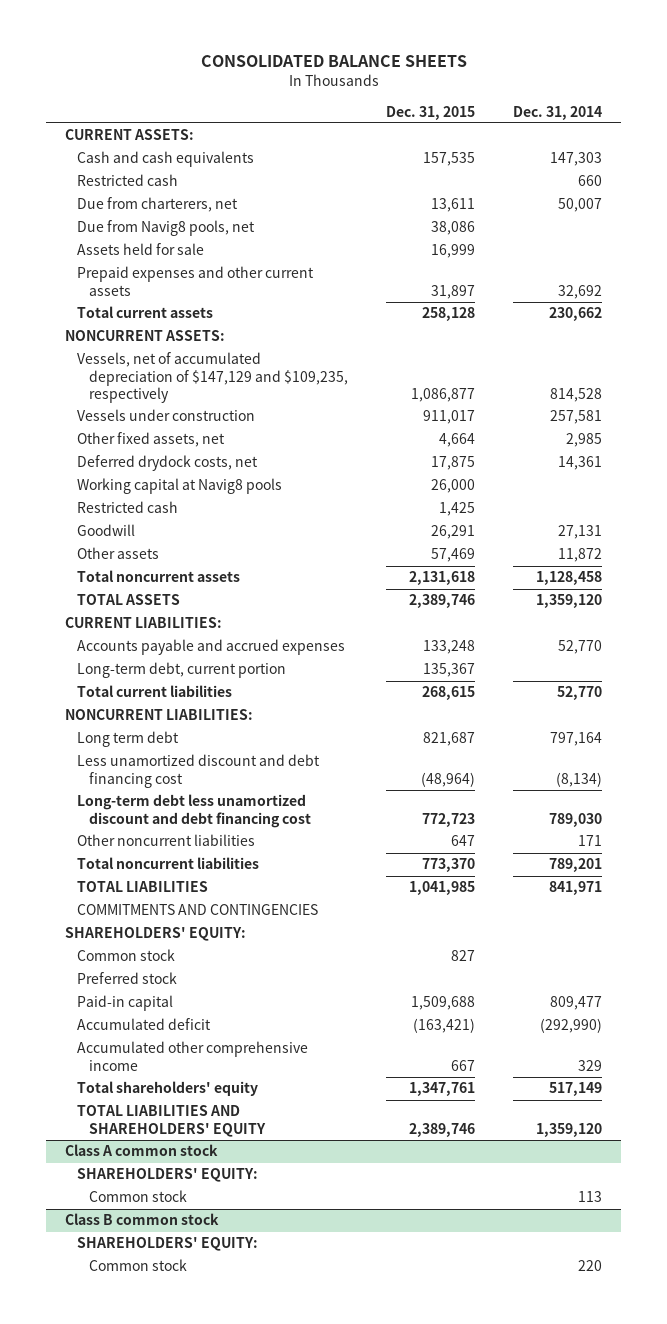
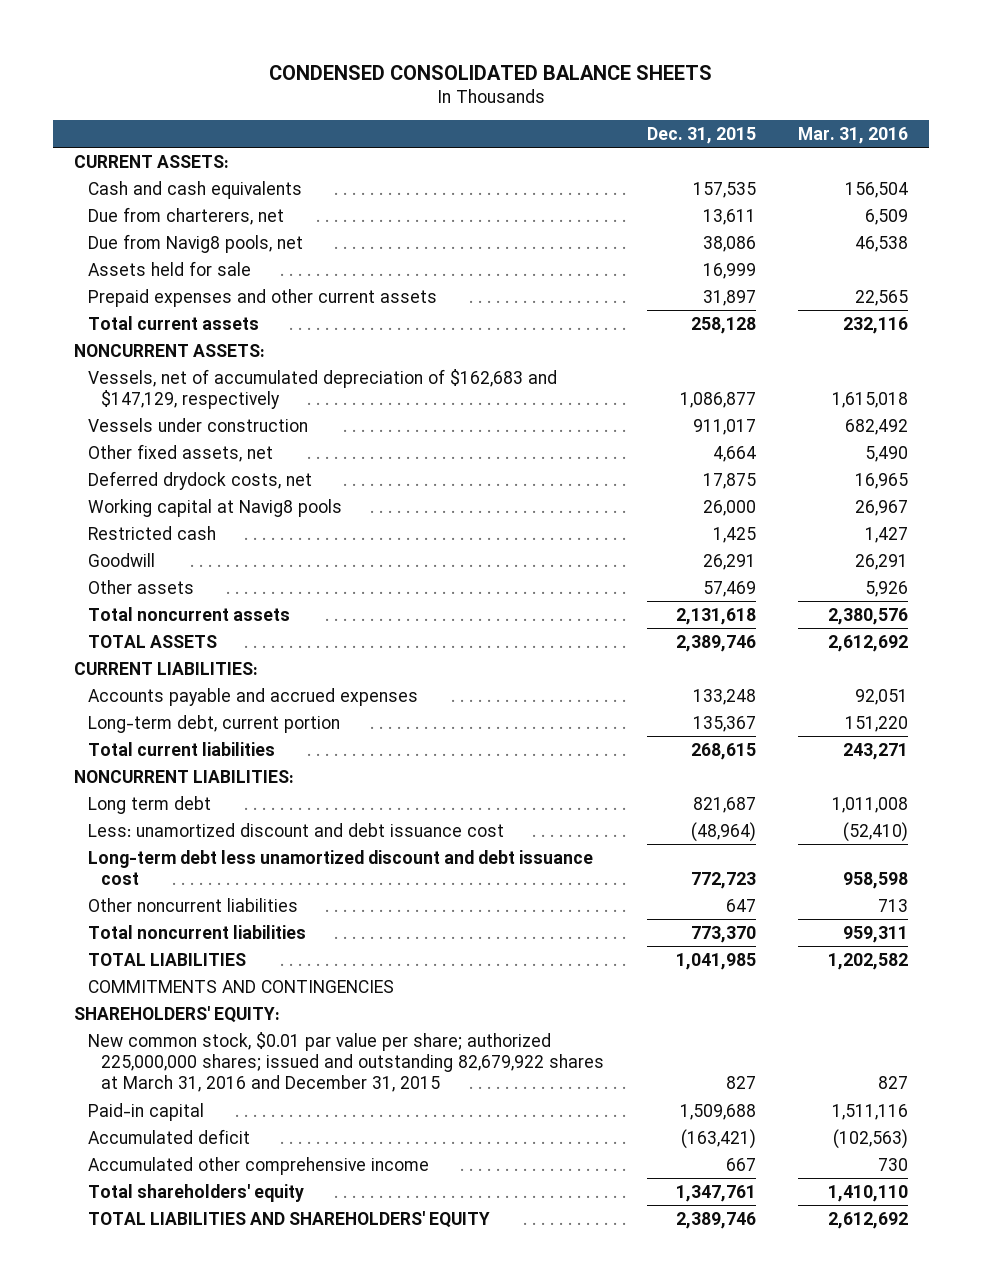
- CONSOLIDATED BALANCE SHEETS
+ CONDENSED CONSOLIDATED BALANCE SHEETS
- | Dec. 31, 2015 | Dec. 31, 2014
+ | Dec. 31, 2015 | Mar. 31, 2016
- Restricted cash | | 660
- Vessels, net of accumulated depreciation of $147,129 and $109,235, respectively | 1,086,877 | 814,528
+ Vessels, net of accumulated depreciation of $162,683 and $147,129, respectively | 1,086,877 | 1,615,018
- Less unamortized discount and debt financing cost | (48,964) | (8,134)
- Long-term debt less unamortized discount and debt financing cost | 772,723 | 789,030
+ Less: unamortized discount and debt issuance cost | (48,964) | (52,410)
+ Long-term debt less unamortized discount and debt issuance cost | 772,723 | 958,598
- Common stock | 827 |
- Preferred stock
+ New common stock, $0.01 par value per share; authorized 225,000,000 shares; issued and outstanding 82,679,922 shares at March 31, 2016 and December 31, 2015 | 827 | 827
- Class A common stock
- SHAREHOLDERS' EQUITY:
- Common stock | | 113
- Class B common stock
- SHAREHOLDERS' EQUITY:
- Common stock | | 220

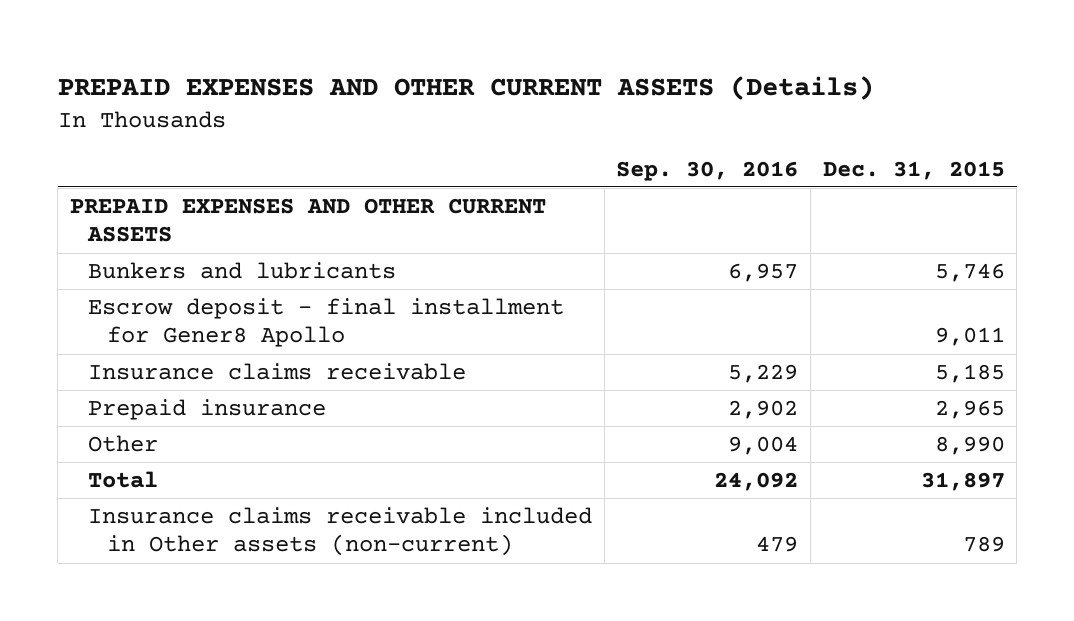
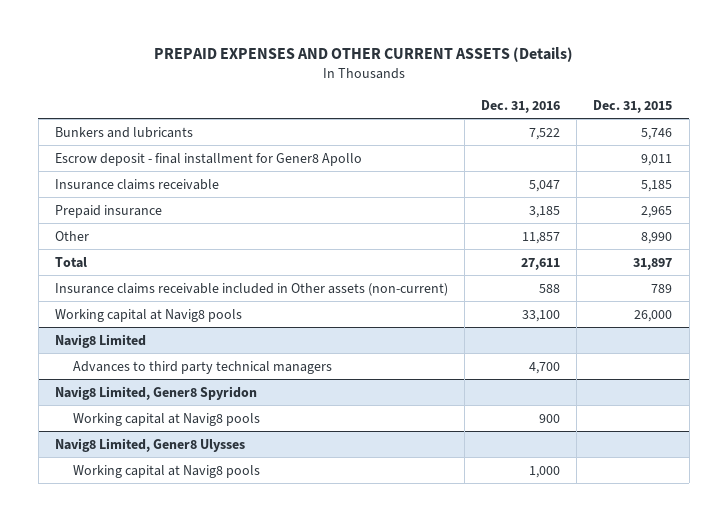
- | Sep. 30, 2016 | Dec. 31, 2015
+ | Dec. 31, 2016 | Dec. 31, 2015
- PREPAID EXPENSES AND OTHER CURRENT ASSETS
+ Working capital at Navig8 pools | 33,100 | 26,000
+ Navig8 Limited
+ Advances to third party technical managers | 4,700 |
+ Navig8 Limited, Gener8 Spyridon
+ Working capital at Navig8 pools | 900 |
+ Navig8 Limited, Gener8 Ulysses
+ Working capital at Navig8 pools | 1,000 |

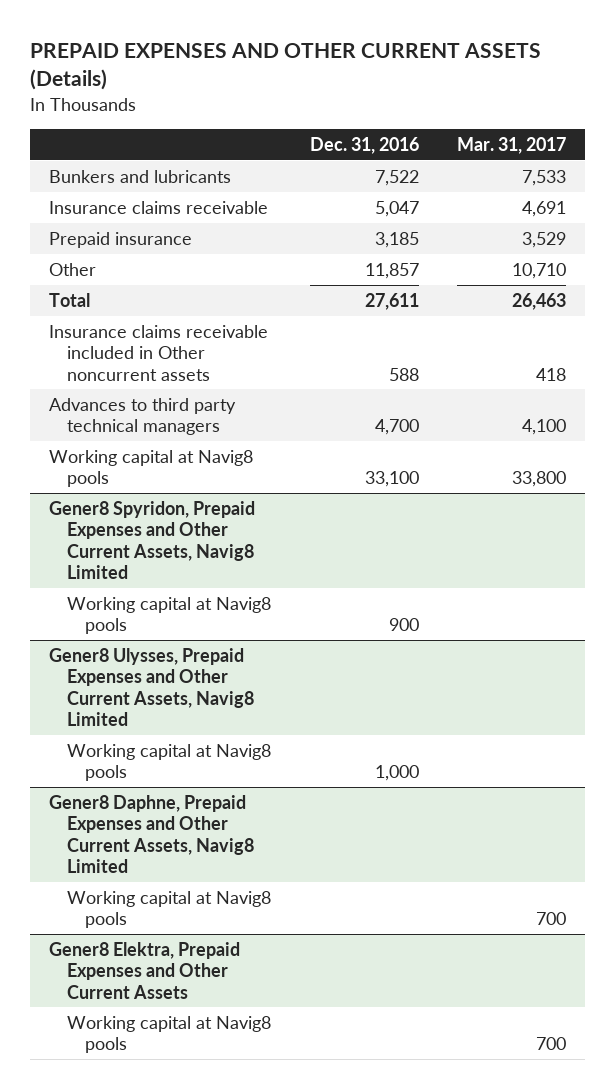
- | Dec. 31, 2016 | Dec. 31, 2015
+ | Dec. 31, 2016 | Mar. 31, 2017
- Escrow deposit - final installment for Gener8 Apollo | | 9,011
- Insurance claims receivable included in Other assets (non-current) | 588 | 789
- Navig8 Limited
+ Insurance claims receivable included in Other noncurrent assets | 588 | 418
- Navig8 Limited, Gener8 Spyridon
moved down: Working capital at Navig8 pools | 33,100 | 33,800
+ Gener8 Spyridon, Prepaid Expenses and Other Current Assets, Navig8 Limited
- Navig8 Limited, Gener8 Ulysses
+ Gener8 Ulysses, Prepaid Expenses and Other Current Assets, Navig8 Limited
+ Gener8 Daphne, Prepaid Expenses and Other Current Assets, Navig8 Limited
+ Working capital at Navig8 pools | | 700
+ Gener8 Elektra, Prepaid Expenses and Other Current Assets
+ Working capital at Navig8 pools | | 700

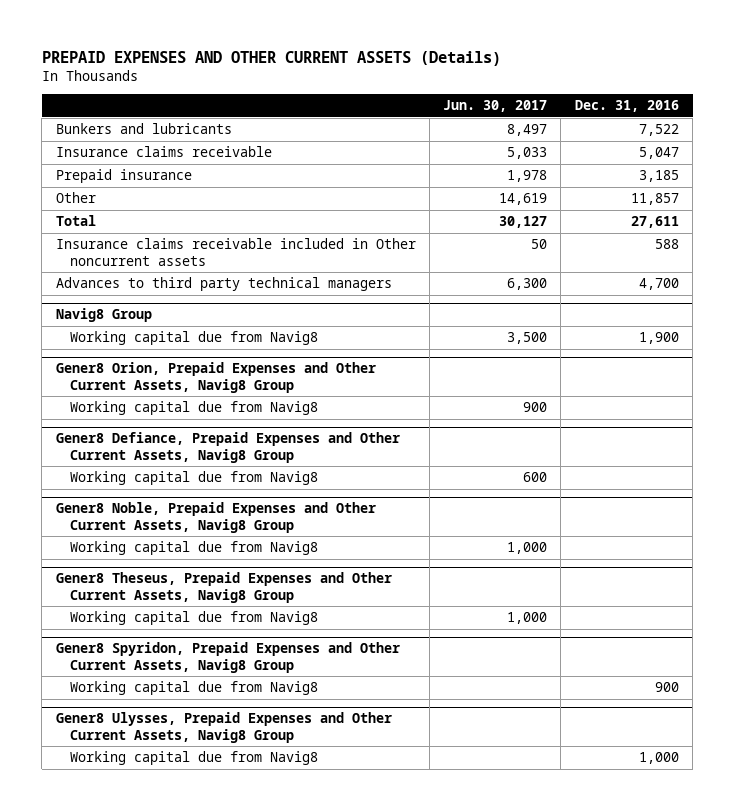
- | Dec. 31, 2016 | Mar. 31, 2017
+ | Jun. 30, 2017 | Dec. 31, 2016
- Working capital at Navig8 pools | 33,100 | 33,800
- Gener8 Spyridon, Prepaid Expenses and Other Current Assets, Navig8 Limited
- Working capital at Navig8 pools | 900 |
- Gener8 Ulysses, Prepaid Expenses and Other Current Assets, Navig8 Limited
- Working capital at Navig8 pools | 1,000 |
- Gener8 Daphne, Prepaid Expenses and Other Current Assets, Navig8 Limited
- Working capital at Navig8 pools | | 700
- Gener8 Elektra, Prepaid Expenses and Other Current Assets
- Working capital at Navig8 pools | | 700
+ Navig8 Group
+ Working capital due from Navig8 | 3,500 | 1,900
+ Gener8 Orion, Prepaid Expenses and Other Current Assets, Navig8 Group
+ Working capital due from Navig8 | 900 |
+ Gener8 Defiance, Prepaid Expenses and Other Current Assets, Navig8 Group
+ Working capital due from Navig8 | 600 |
+ Gener8 Noble, Prepaid Expenses and Other Current Assets, Navig8 Group
+ Working capital due from Navig8 | 1,000 |
+ Gener8 Theseus, Prepaid Expenses and Other Current Assets, Navig8 Group
+ Working capital due from Navig8 | 1,000 |
+ Gener8 Spyridon, Prepaid Expenses and Other Current Assets, Navig8 Group
+ Working capital due from Navig8 | | 900
+ Gener8 Ulysses, Prepaid Expenses and Other Current Assets, Navig8 Group
+ Working capital due from Navig8 | | 1,000

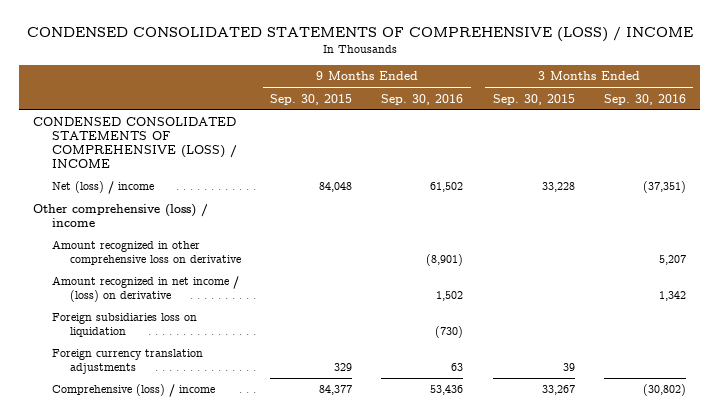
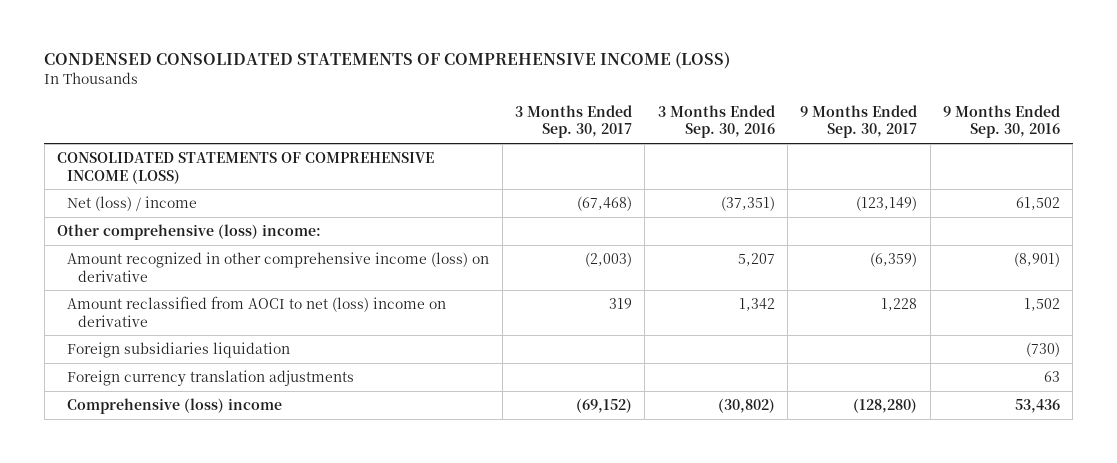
- CONDENSED CONSOLIDATED STATEMENTS OF COMPREHENSIVE (LOSS) / INCOME
+ CONDENSED CONSOLIDATED STATEMENTS OF COMPREHENSIVE INCOME (LOSS)
- | 9 Months Ended Sep. 30, 2015 | 9 Months Ended Sep. 30, 2016 | 3 Months Ended Sep. 30, 2015 | 3 Months Ended Sep. 30, 2016
+ | 3 Months Ended Sep. 30, 2017 | 3 Months Ended Sep. 30, 2016 | 9 Months Ended Sep. 30, 2017 | 9 Months Ended Sep. 30, 2016
- CONDENSED CONSOLIDATED STATEMENTS OF COMPREHENSIVE (LOSS) / INCOME
+ CONSOLIDATED STATEMENTS OF COMPREHENSIVE INCOME (LOSS)
- Other comprehensive (loss) / income
- Amount recognized in other comprehensive loss on derivative | | (8,901) | | 5,207
- Amount recognized in net income / (loss) on derivative | | 1,502 | | 1,342
- Foreign subsidiaries loss on liquidation | | (730) | |
+ Other comprehensive (loss) income:
+ Amount recognized in other comprehensive income (loss) on derivative | (2,003) | 5,207 | (6,359) | (8,901)
+ Amount reclassified from AOCI to net (loss) income on derivative | 319 | 1,342 | 1,228 | 1,502
+ Foreign subsidiaries liquidation | | | | (730)
- Comprehensive (loss) / income | 84,377 | 53,436 | 33,267 | (30,802)
+ Comprehensive (loss) income | (69,152) | (30,802) | (128,280) | 53,436

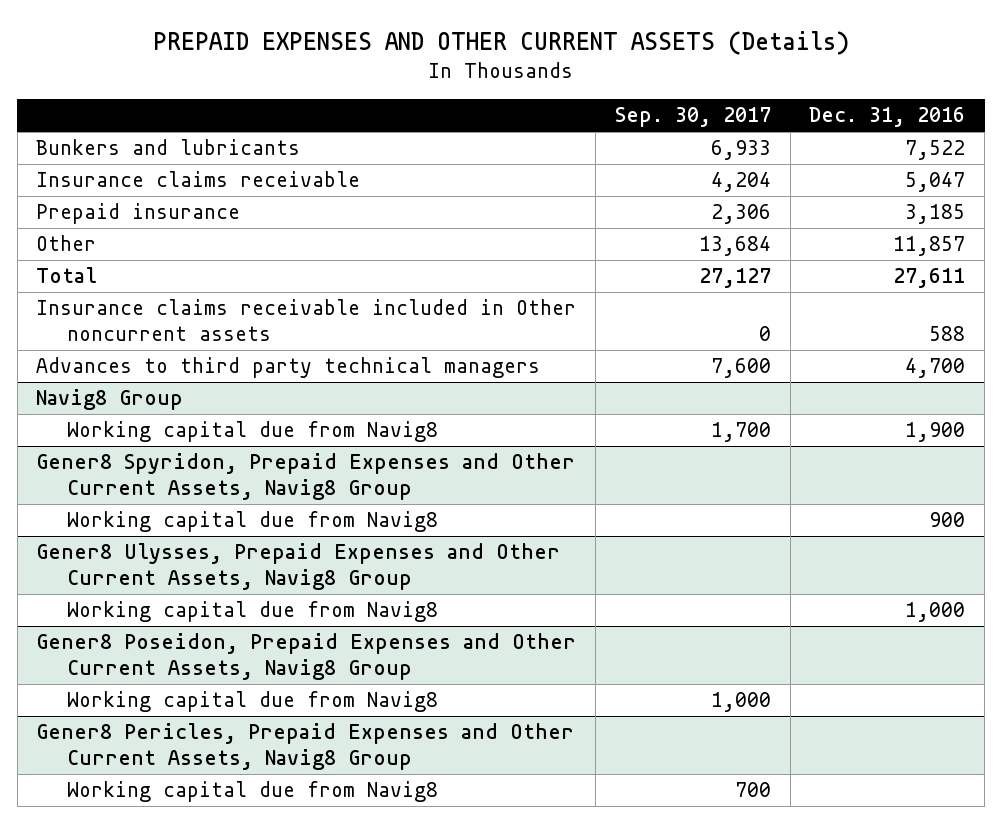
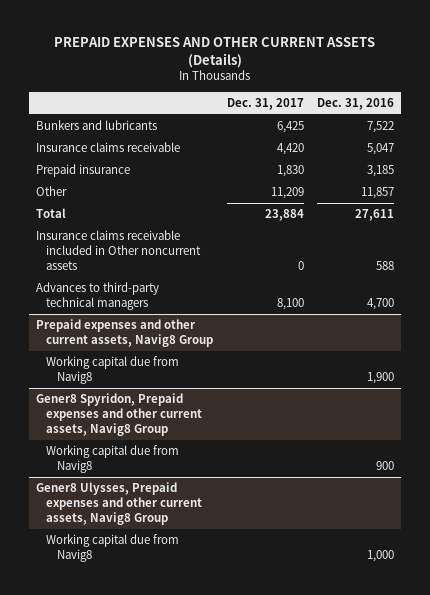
- | Sep. 30, 2017 | Dec. 31, 2016
+ | Dec. 31, 2017 | Dec. 31, 2016
- Advances to third party technical managers | 7,600 | 4,700
- Navig8 Group
+ Advances to third-party technical managers | 8,100 | 4,700
+ Prepaid expenses and other current assets, Navig8 Group
- Gener8 Spyridon, Prepaid Expenses and Other Current Assets, Navig8 Group
+ Gener8 Spyridon, Prepaid expenses and other current assets, Navig8 Group
- Gener8 Ulysses, Prepaid Expenses and Other Current Assets, Navig8 Group
+ Gener8 Ulysses, Prepaid expenses and other current assets, Navig8 Group
- Gener8 Poseidon, Prepaid Expenses and Other Current Assets, Navig8 Group
- Working capital due from Navig8 | 1,000 |
- Gener8 Pericles, Prepaid Expenses and Other Current Assets, Navig8 Group
- Working capital due from Navig8 | 700 |

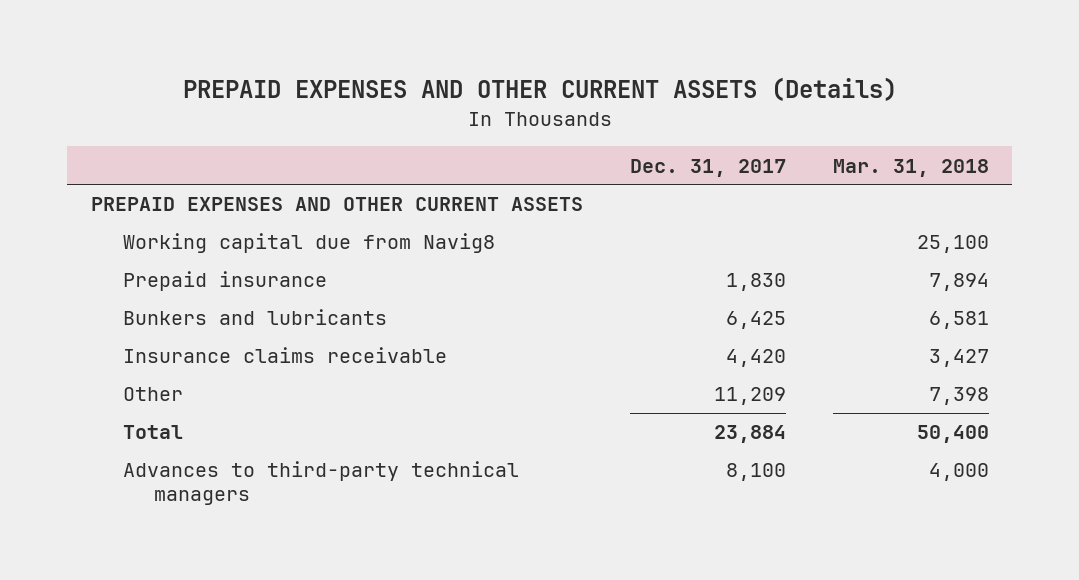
- | Dec. 31, 2017 | Dec. 31, 2016
+ | Dec. 31, 2017 | Mar. 31, 2018
+ PREPAID EXPENSES AND OTHER CURRENT ASSETS
+ Working capital due from Navig8 | | 25,100
moved up: Prepaid insurance | 1,830 | 7,894
- Insurance claims receivable included in Other noncurrent assets | 0 | 588
- Prepaid expenses and other current assets, Navig8 Group
- Working capital due from Navig8 | | 1,900
- Gener8 Spyridon, Prepaid expenses and other current assets, Navig8 Group
- Working capital due from Navig8 | | 900
- Gener8 Ulysses, Prepaid expenses and other current assets, Navig8 Group
- Working capital due from Navig8 | | 1,000

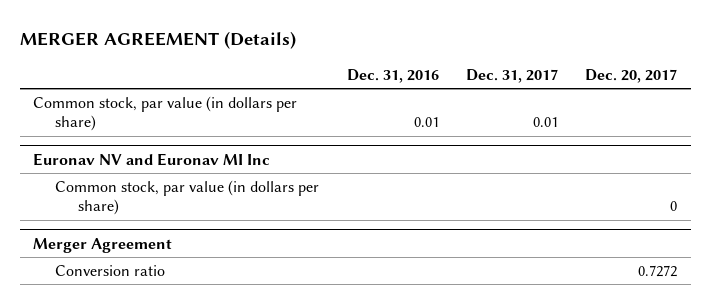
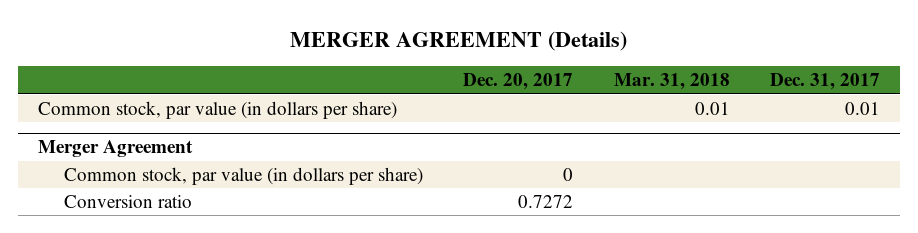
- | Dec. 31, 2016 | Dec. 31, 2017 | Dec. 20, 2017
+ | Dec. 20, 2017 | Mar. 31, 2018 | Dec. 31, 2017
- Euronav NV and Euronav MI Inc
- Common stock, par value (in dollars per share) | | | 0
@ Merger Agreement
+ Common stock, par value (in dollars per share) | 0 | |

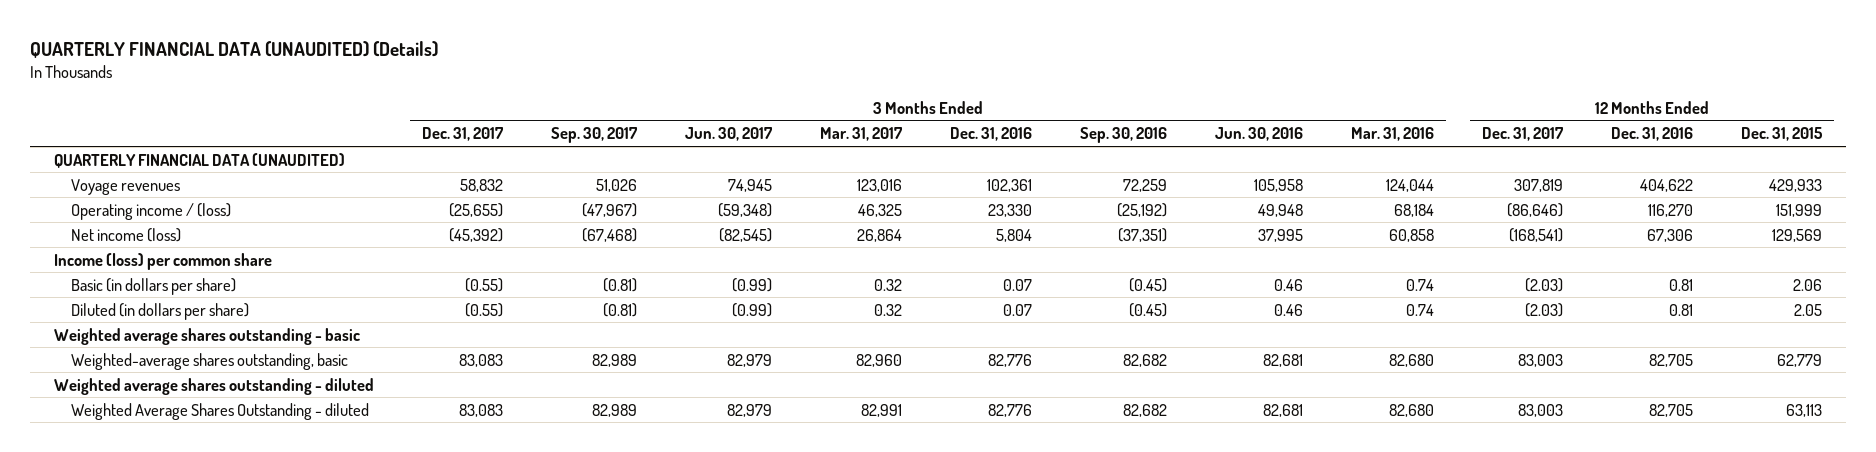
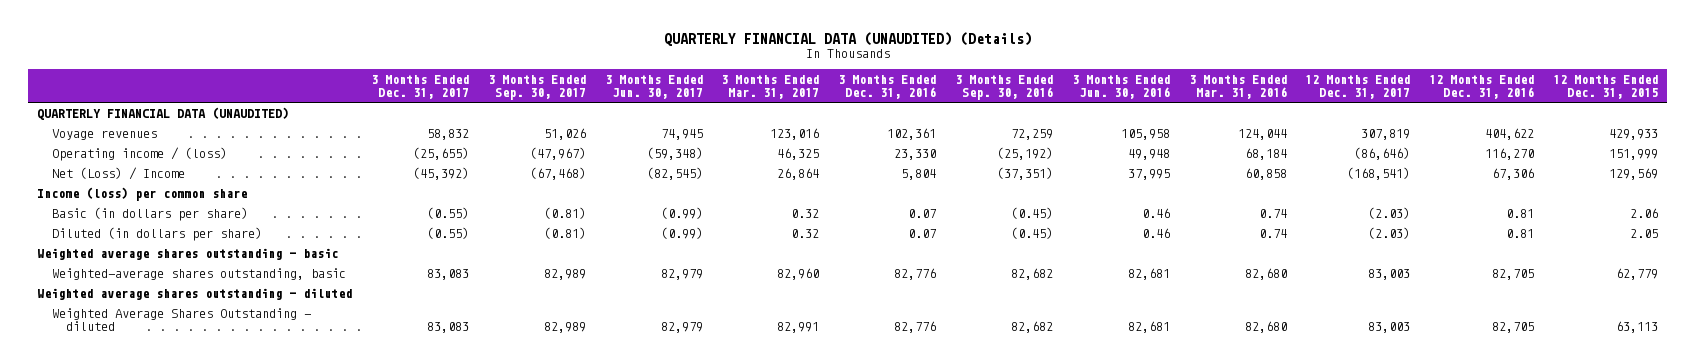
- Net income (loss) | (45,392) | (67,468) | (82,545) | 26,864 | 5,804 | (37,351) | 37,995 | 60,858 | (168,541) | 67,306 | 129,569
+ Net (Loss) / Income | (45,392) | (67,468) | (82,545) | 26,864 | 5,804 | (37,351) | 37,995 | 60,858 | (168,541) | 67,306 | 129,569

